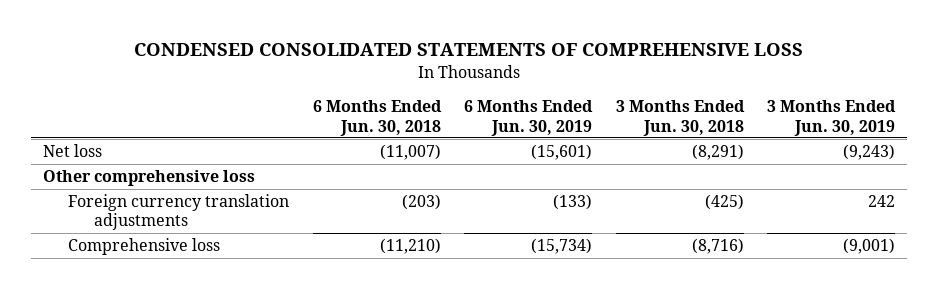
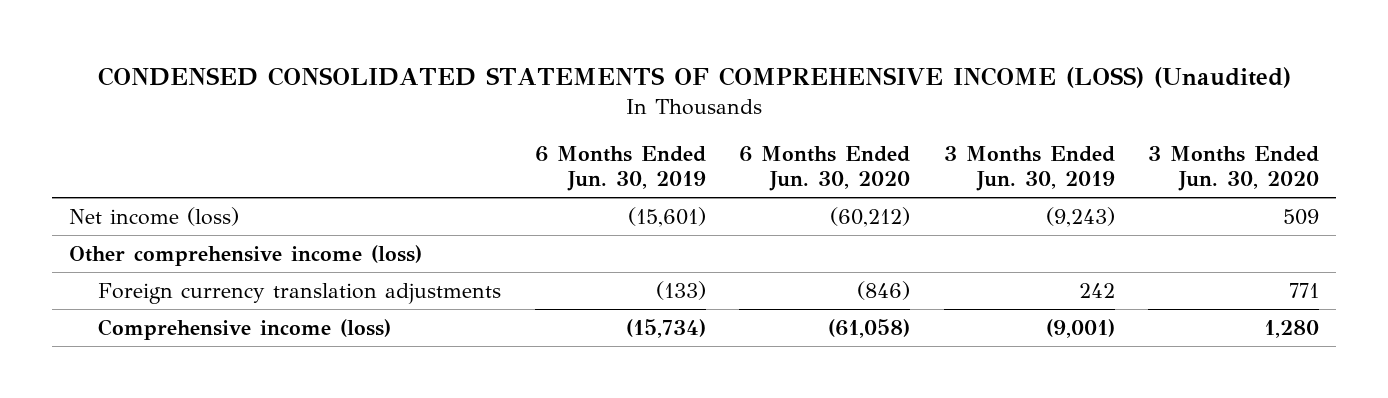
- CONDENSED CONSOLIDATED STATEMENTS OF COMPREHENSIVE LOSS
+ CONDENSED CONSOLIDATED STATEMENTS OF COMPREHENSIVE INCOME (LOSS) (Unaudited)
- | 6 Months Ended Jun. 30, 2018 | 6 Months Ended Jun. 30, 2019 | 3 Months Ended Jun. 30, 2018 | 3 Months Ended Jun. 30, 2019
+ | 6 Months Ended Jun. 30, 2019 | 6 Months Ended Jun. 30, 2020 | 3 Months Ended Jun. 30, 2019 | 3 Months Ended Jun. 30, 2020
- Net loss | (11,007) | (15,601) | (8,291) | (9,243)
- Other comprehensive loss
+ Net income (loss) | (15,601) | (60,212) | (9,243) | 509
+ Other comprehensive income (loss)
- Comprehensive loss | (11,210) | (15,734) | (8,716) | (9,001)
+ Comprehensive income (loss) | (15,734) | (61,058) | (9,001) | 1,280

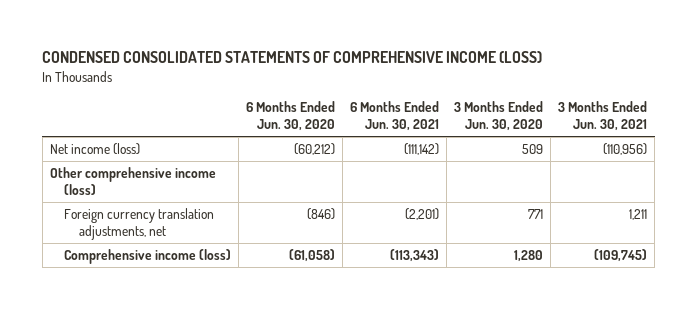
- CONDENSED CONSOLIDATED STATEMENTS OF COMPREHENSIVE INCOME (LOSS) (Unaudited)
+ CONDENSED CONSOLIDATED STATEMENTS OF COMPREHENSIVE INCOME (LOSS)
- | 6 Months Ended Jun. 30, 2019 | 6 Months Ended Jun. 30, 2020 | 3 Months Ended Jun. 30, 2019 | 3 Months Ended Jun. 30, 2020
+ | 6 Months Ended Jun. 30, 2020 | 6 Months Ended Jun. 30, 2021 | 3 Months Ended Jun. 30, 2020 | 3 Months Ended Jun. 30, 2021
- Foreign currency translation adjustments | (133) | (846) | 242 | 771
+ Foreign currency translation adjustments, net | (846) | (2,201) | 771 | 1,211

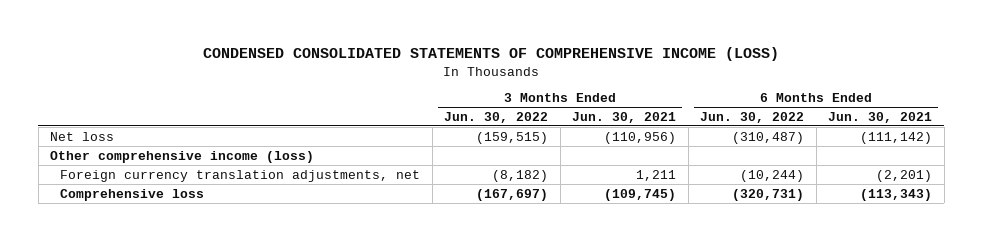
- | 6 Months Ended Jun. 30, 2020 | 6 Months Ended Jun. 30, 2021 | 3 Months Ended Jun. 30, 2020 | 3 Months Ended Jun. 30, 2021
+ | 3 Months Ended Jun. 30, 2022 | 3 Months Ended Jun. 30, 2021 | 6 Months Ended Jun. 30, 2022 | 6 Months Ended Jun. 30, 2021
- Net income (loss) | (60,212) | (111,142) | 509 | (110,956)
+ Net loss | (159,515) | (110,956) | (310,487) | (111,142)
- Comprehensive income (loss) | (61,058) | (113,343) | 1,280 | (109,745)
+ Comprehensive loss | (167,697) | (109,745) | (320,731) | (113,343)

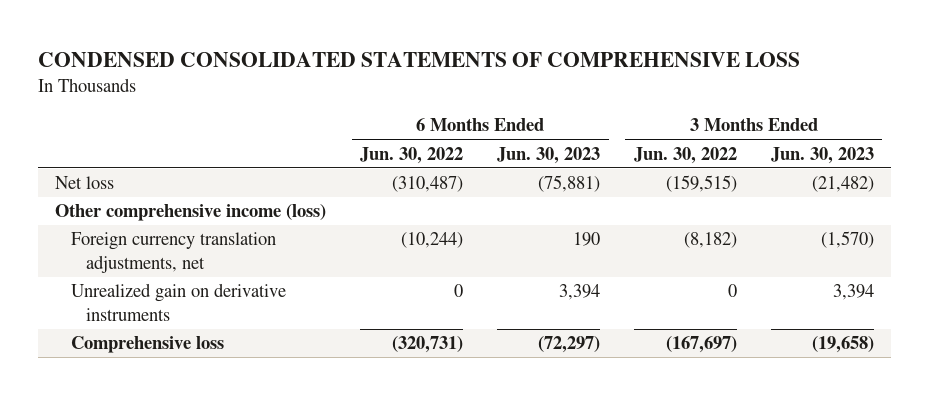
- CONDENSED CONSOLIDATED STATEMENTS OF COMPREHENSIVE INCOME (LOSS)
+ CONDENSED CONSOLIDATED STATEMENTS OF COMPREHENSIVE LOSS
- | 3 Months Ended Jun. 30, 2022 | 3 Months Ended Jun. 30, 2021 | 6 Months Ended Jun. 30, 2022 | 6 Months Ended Jun. 30, 2021
+ | 6 Months Ended Jun. 30, 2022 | 6 Months Ended Jun. 30, 2023 | 3 Months Ended Jun. 30, 2022 | 3 Months Ended Jun. 30, 2023
+ Unrealized gain on derivative instruments | 0 | 3,394 | 0 | 3,394

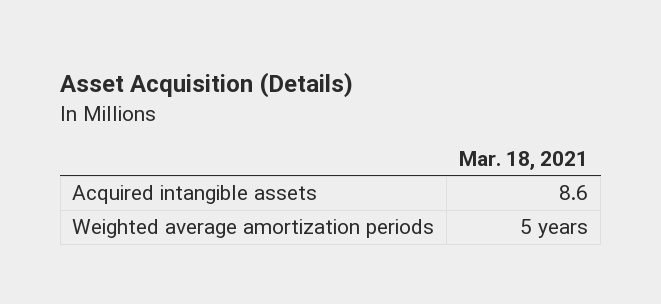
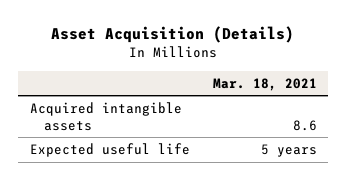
- Weighted average amortization periods | 5 years
+ Expected useful life | 5 years

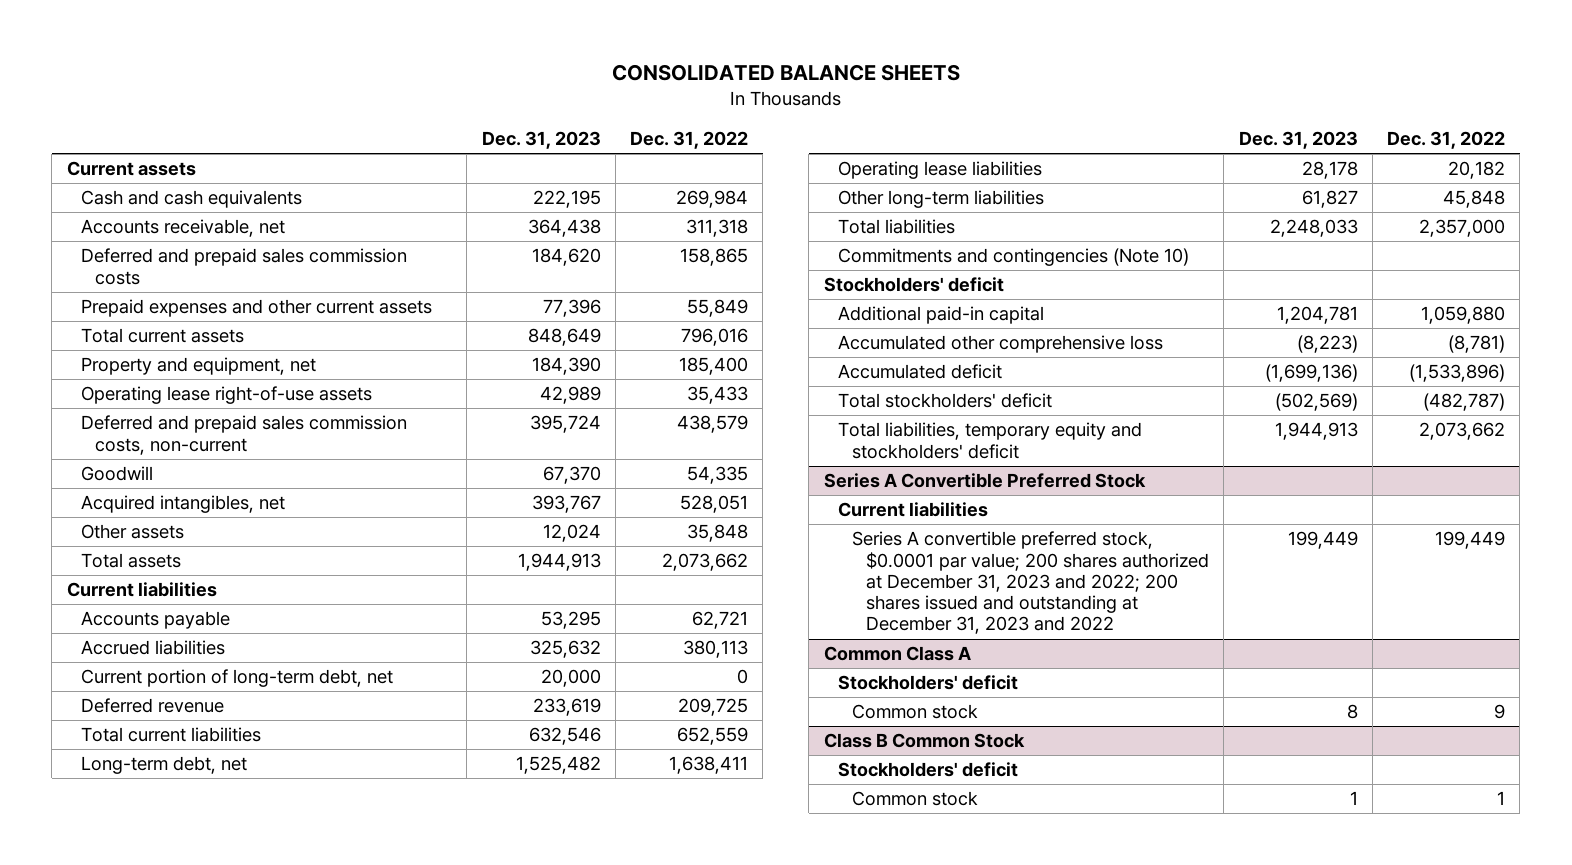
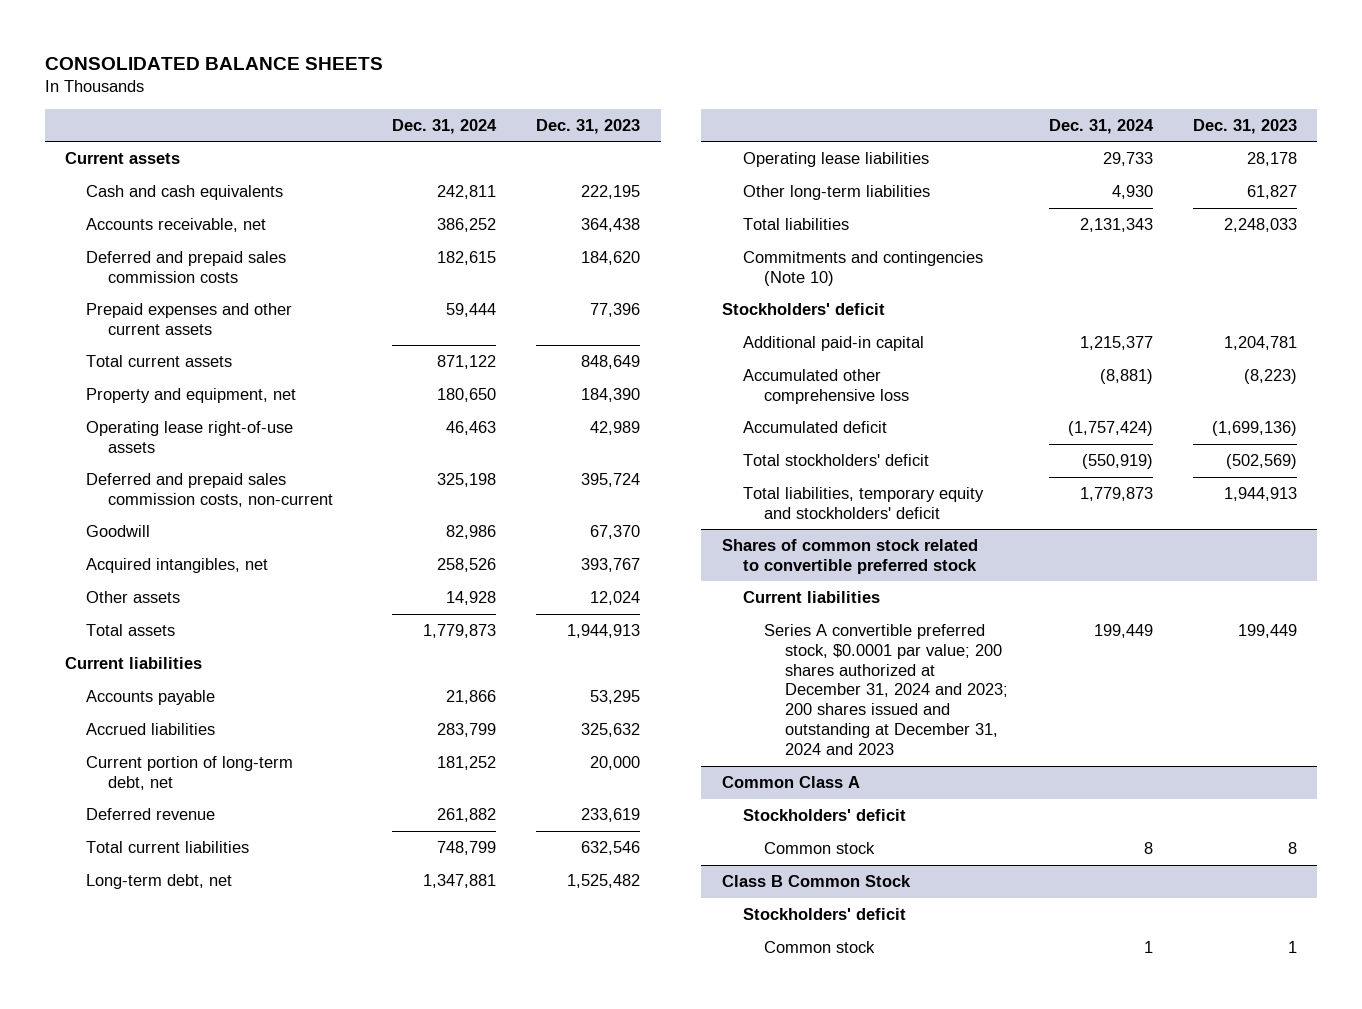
- | Dec. 31, 2023 | Dec. 31, 2022
+ | Dec. 31, 2024 | Dec. 31, 2023
- Series A Convertible Preferred Stock
+ Shares of common stock related to convertible preferred stock
- Series A convertible preferred stock, $0.0001 par value; 200 shares authorized at December 31, 2023 and 2022; 200 shares issued and outstanding at December 31, 2023 and 2022 | 199,449 | 199,449
+ Series A convertible preferred stock, $0.0001 par value; 200 shares authorized at December 31, 2024 and 2023; 200 shares issued and outstanding at December 31, 2024 and 2023 | 199,449 | 199,449

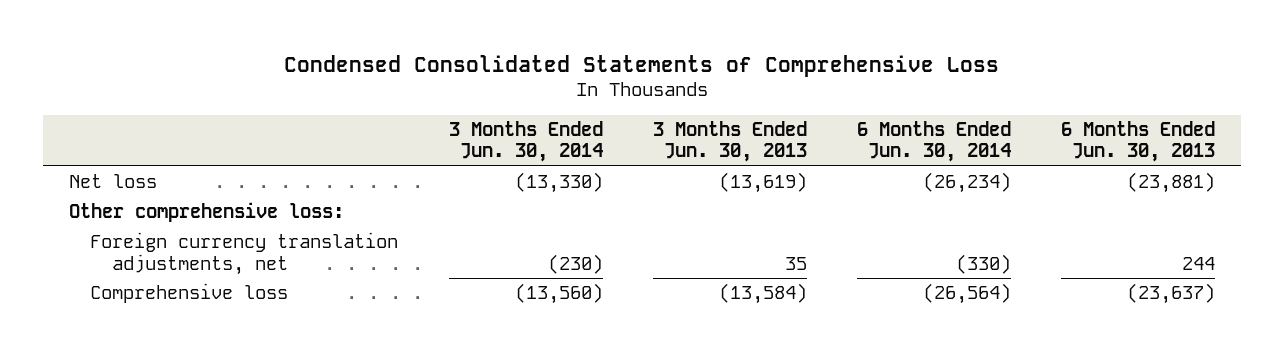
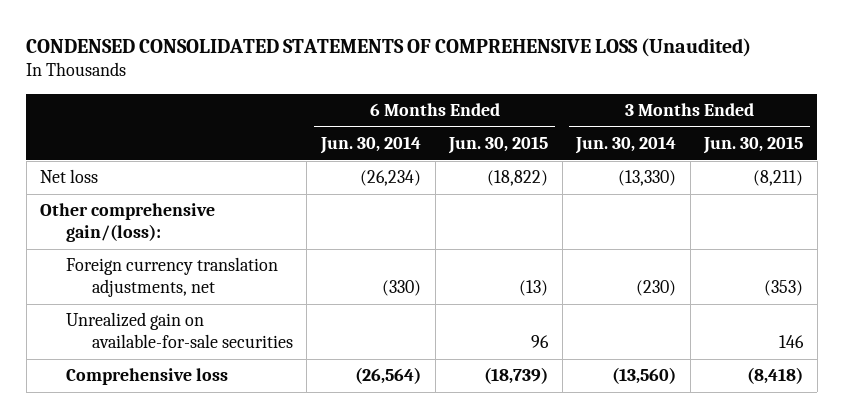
- Condensed Consolidated Statements of Comprehensive Loss
+ CONDENSED CONSOLIDATED STATEMENTS OF COMPREHENSIVE LOSS (Unaudited)
- | 3 Months Ended Jun. 30, 2014 | 3 Months Ended Jun. 30, 2013 | 6 Months Ended Jun. 30, 2014 | 6 Months Ended Jun. 30, 2013
+ | 6 Months Ended Jun. 30, 2014 | 6 Months Ended Jun. 30, 2015 | 3 Months Ended Jun. 30, 2014 | 3 Months Ended Jun. 30, 2015
- Other comprehensive loss:
+ Other comprehensive gain/(loss):
+ Unrealized gain on available-for-sale securities | | 96 | | 146

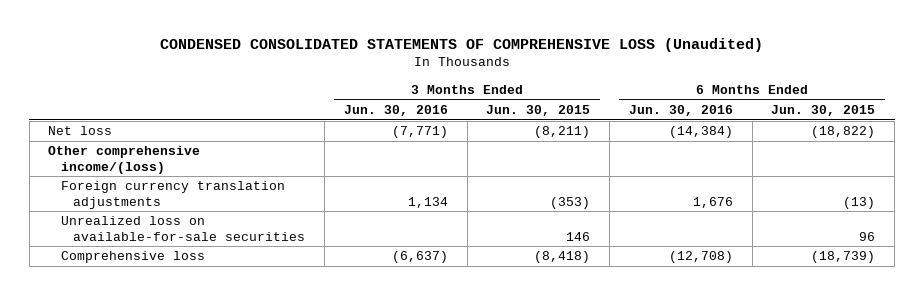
- | 6 Months Ended Jun. 30, 2014 | 6 Months Ended Jun. 30, 2015 | 3 Months Ended Jun. 30, 2014 | 3 Months Ended Jun. 30, 2015
+ | 3 Months Ended Jun. 30, 2016 | 3 Months Ended Jun. 30, 2015 | 6 Months Ended Jun. 30, 2016 | 6 Months Ended Jun. 30, 2015
- Other comprehensive gain/(loss):
- Foreign currency translation adjustments, net | (330) | (13) | (230) | (353)
- Unrealized gain on available-for-sale securities | | 96 | | 146
+ Other comprehensive income/(loss)
+ Foreign currency translation adjustments | 1,134 | (353) | 1,676 | (13)
+ Unrealized loss on available-for-sale securities | | 146 | | 96

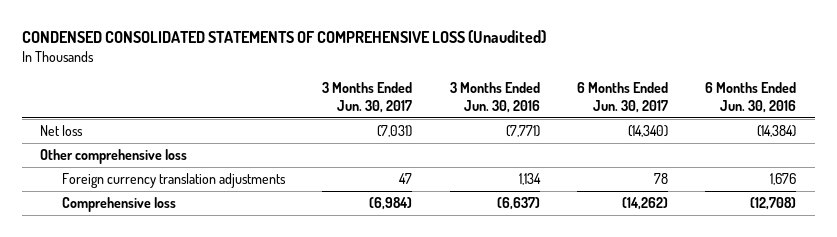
- | 3 Months Ended Jun. 30, 2016 | 3 Months Ended Jun. 30, 2015 | 6 Months Ended Jun. 30, 2016 | 6 Months Ended Jun. 30, 2015
+ | 3 Months Ended Jun. 30, 2017 | 3 Months Ended Jun. 30, 2016 | 6 Months Ended Jun. 30, 2017 | 6 Months Ended Jun. 30, 2016
- Other comprehensive income/(loss)
+ Other comprehensive loss
- Unrealized loss on available-for-sale securities | | 146 | | 96

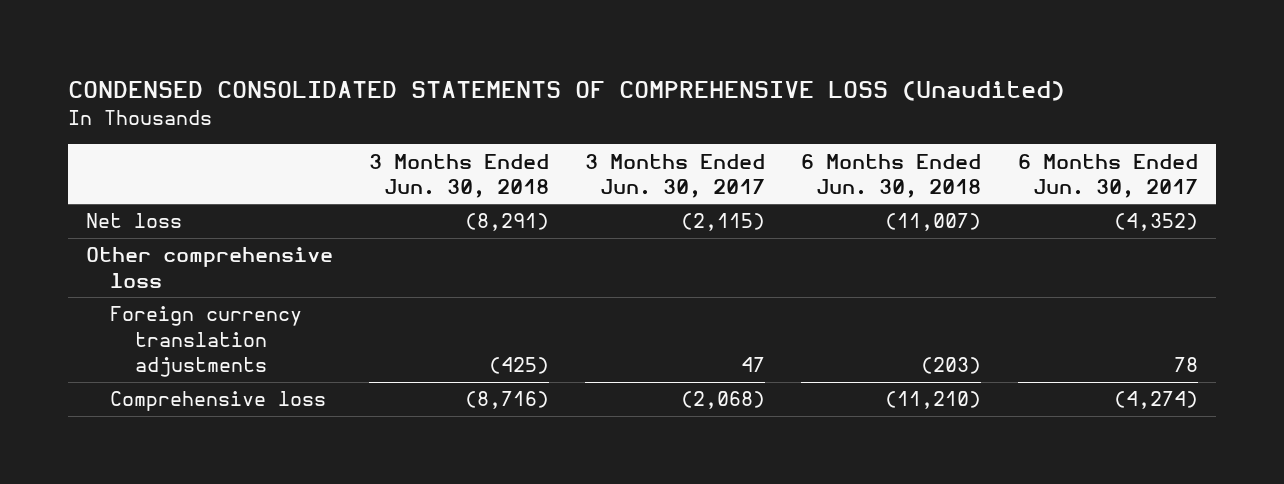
- | 3 Months Ended Jun. 30, 2017 | 3 Months Ended Jun. 30, 2016 | 6 Months Ended Jun. 30, 2017 | 6 Months Ended Jun. 30, 2016
+ | 3 Months Ended Jun. 30, 2018 | 3 Months Ended Jun. 30, 2017 | 6 Months Ended Jun. 30, 2018 | 6 Months Ended Jun. 30, 2017
- Net loss | (7,031) | (7,771) | (14,340) | (14,384)
+ Net loss | (8,291) | (2,115) | (11,007) | (4,352)
- Comprehensive loss | (6,984) | (6,637) | (14,262) | (12,708)
+ Comprehensive loss | (8,716) | (2,068) | (11,210) | (4,274)

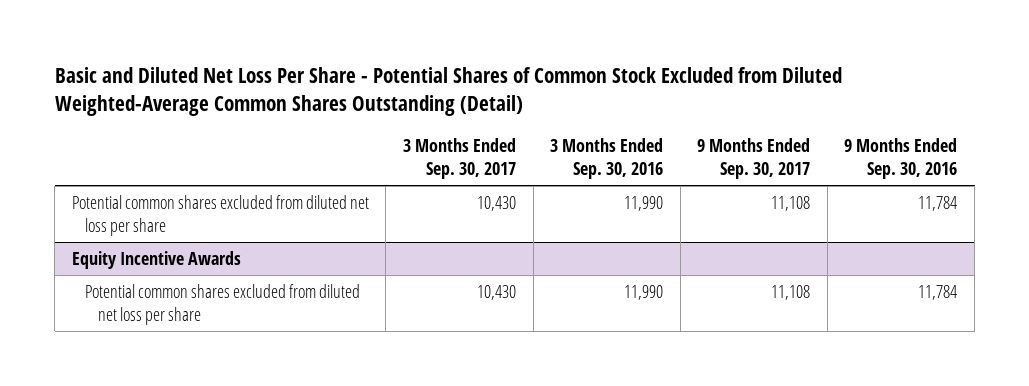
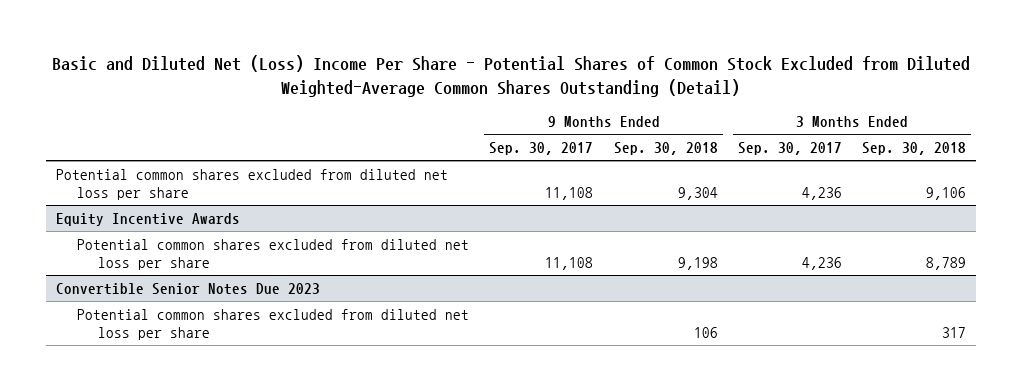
- Basic and Diluted Net Loss Per Share - Potential Shares of Common Stock Excluded from Diluted Weighted-Average Common Shares Outstanding (Detail)
+ Basic and Diluted Net (Loss) Income Per Share - Potential Shares of Common Stock Excluded from Diluted Weighted-Average Common Shares Outstanding (Detail)
- | 3 Months Ended Sep. 30, 2017 | 3 Months Ended Sep. 30, 2016 | 9 Months Ended Sep. 30, 2017 | 9 Months Ended Sep. 30, 2016
+ | 9 Months Ended Sep. 30, 2017 | 9 Months Ended Sep. 30, 2018 | 3 Months Ended Sep. 30, 2017 | 3 Months Ended Sep. 30, 2018
- Potential common shares excluded from diluted net loss per share | 10,430 | 11,990 | 11,108 | 11,784
+ Potential common shares excluded from diluted net loss per share | 11,108 | 9,304 | 4,236 | 9,106
@ Equity Incentive Awards
- Potential common shares excluded from diluted net loss per share | 10,430 | 11,990 | 11,108 | 11,784
+ Potential common shares excluded from diluted net loss per share | 11,108 | 9,198 | 4,236 | 8,789
+ Convertible Senior Notes Due 2023
+ Potential common shares excluded from diluted net loss per share | | 106 | | 317

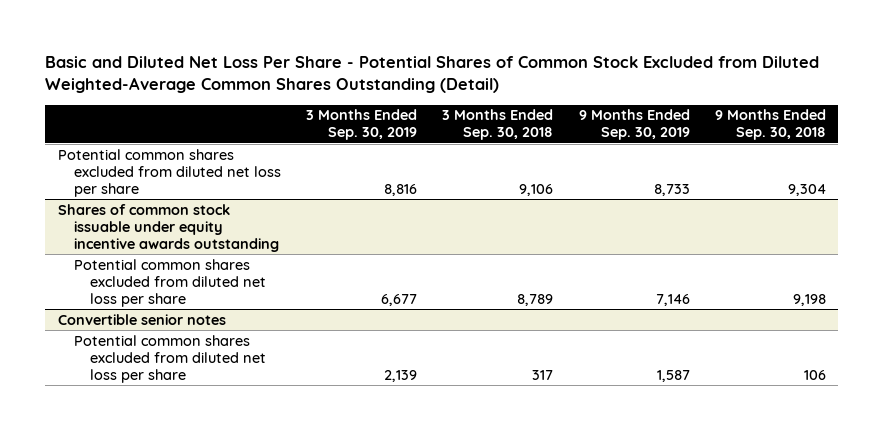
- Basic and Diluted Net (Loss) Income Per Share - Potential Shares of Common Stock Excluded from Diluted Weighted-Average Common Shares Outstanding (Detail)
+ Basic and Diluted Net Loss Per Share - Potential Shares of Common Stock Excluded from Diluted Weighted-Average Common Shares Outstanding (Detail)
- | 9 Months Ended Sep. 30, 2017 | 9 Months Ended Sep. 30, 2018 | 3 Months Ended Sep. 30, 2017 | 3 Months Ended Sep. 30, 2018
+ | 3 Months Ended Sep. 30, 2019 | 3 Months Ended Sep. 30, 2018 | 9 Months Ended Sep. 30, 2019 | 9 Months Ended Sep. 30, 2018
- Equity Incentive Awards
+ Shares of common stock issuable under equity incentive awards outstanding
- Convertible Senior Notes Due 2023
+ Convertible senior notes

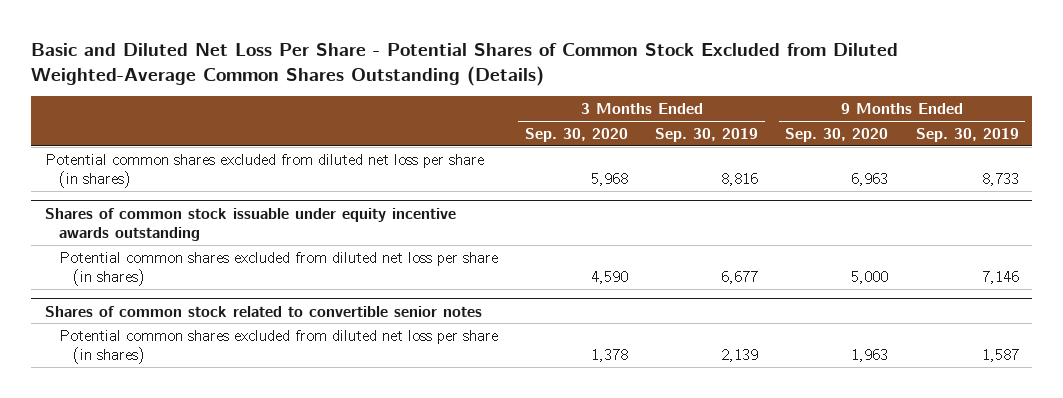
- Basic and Diluted Net Loss Per Share - Potential Shares of Common Stock Excluded from Diluted Weighted-Average Common Shares Outstanding (Detail)
+ Basic and Diluted Net Loss Per Share - Potential Shares of Common Stock Excluded from Diluted Weighted-Average Common Shares Outstanding (Details)
- | 3 Months Ended Sep. 30, 2019 | 3 Months Ended Sep. 30, 2018 | 9 Months Ended Sep. 30, 2019 | 9 Months Ended Sep. 30, 2018
+ | 3 Months Ended Sep. 30, 2020 | 3 Months Ended Sep. 30, 2019 | 9 Months Ended Sep. 30, 2020 | 9 Months Ended Sep. 30, 2019
- Potential common shares excluded from diluted net loss per share | 8,816 | 9,106 | 8,733 | 9,304
+ Potential common shares excluded from diluted net loss per share (in shares) | 5,968 | 8,816 | 6,963 | 8,733
@ Shares of common stock issuable under equity incentive awards outstanding
- Potential common shares excluded from diluted net loss per share | 6,677 | 8,789 | 7,146 | 9,198
- Convertible senior notes
- Potential common shares excluded from diluted net loss per share | 2,139 | 317 | 1,587 | 106
@ Shares of common stock issuable under equity incentive awards outstanding
+ Potential common shares excluded from diluted net loss per share (in shares) | 4,590 | 6,677 | 5,000 | 7,146
+ Shares of common stock related to convertible senior notes
+ Potential common shares excluded from diluted net loss per share (in shares) | 1,378 | 2,139 | 1,963 | 1,587

